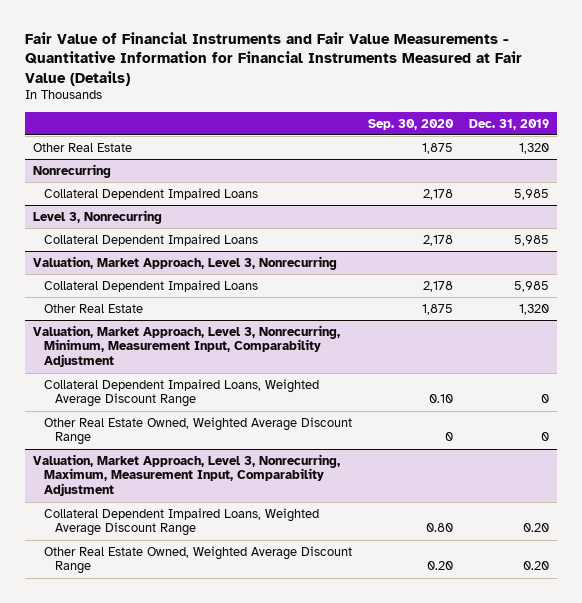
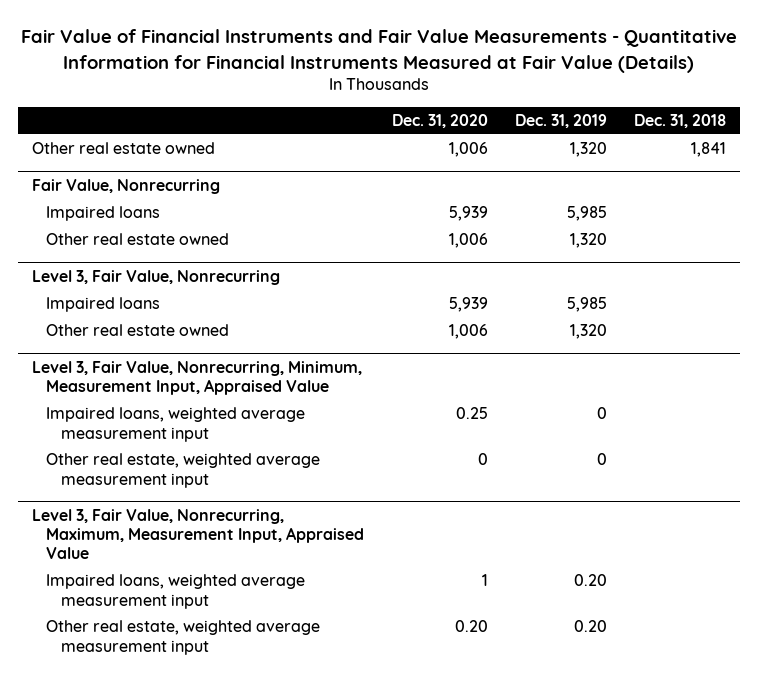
- | Sep. 30, 2020 | Dec. 31, 2019
+ | Dec. 31, 2020 | Dec. 31, 2019 | Dec. 31, 2018
- Other Real Estate | 1,875 | 1,320
- Nonrecurring
- Collateral Dependent Impaired Loans | 2,178 | 5,985
- Level 3, Nonrecurring
- Collateral Dependent Impaired Loans | 2,178 | 5,985
- Valuation, Market Approach, Level 3, Nonrecurring
- Collateral Dependent Impaired Loans | 2,178 | 5,985
- Other Real Estate | 1,875 | 1,320
- Valuation, Market Approach, Level 3, Nonrecurring, Minimum, Measurement Input, Comparability Adjustment
- Collateral Dependent Impaired Loans, Weighted Average Discount Range | 0.10 | 0
- Other Real Estate Owned, Weighted Average Discount Range | 0 | 0
- Valuation, Market Approach, Level 3, Nonrecurring, Maximum, Measurement Input, Comparability Adjustment
- Collateral Dependent Impaired Loans, Weighted Average Discount Range | 0.80 | 0.20
- Other Real Estate Owned, Weighted Average Discount Range | 0.20 | 0.20
+ Other real estate owned | 1,006 | 1,320 | 1,841
+ Fair Value, Nonrecurring
+ Impaired loans | 5,939 | 5,985 |
+ Other real estate owned | 1,006 | 1,320 |
+ Level 3, Fair Value, Nonrecurring
+ Impaired loans | 5,939 | 5,985 |
+ Other real estate owned | 1,006 | 1,320 |
+ Level 3, Fair Value, Nonrecurring, Minimum, Measurement Input, Appraised Value
+ Impaired loans, weighted average measurement input | 0.25 | 0 |
+ Other real estate, weighted average measurement input | 0 | 0 |
+ Level 3, Fair Value, Nonrecurring, Maximum, Measurement Input, Appraised Value
+ Impaired loans, weighted average measurement input | 1 | 0.20 |
+ Other real estate, weighted average measurement input | 0.20 | 0.20 |

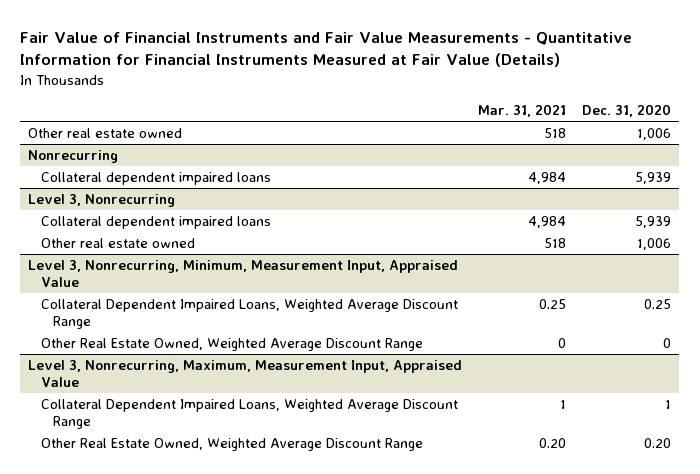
- | Dec. 31, 2020 | Dec. 31, 2019 | Dec. 31, 2018
+ | Mar. 31, 2021 | Dec. 31, 2020
- Fair Value, Nonrecurring
- Impaired loans | 5,939 | 5,985 |
- Other real estate owned | 1,006 | 1,320 |
- Level 3, Fair Value, Nonrecurring
- Impaired loans | 5,939 | 5,985 |
+ Nonrecurring
+ Collateral dependent impaired loans | 4,984 | 5,939
+ Level 3, Nonrecurring
+ Collateral dependent impaired loans | 4,984 | 5,939
- Level 3, Fair Value, Nonrecurring, Minimum, Measurement Input, Appraised Value
- Impaired loans, weighted average measurement input | 0.25 | 0 |
- Other real estate, weighted average measurement input | 0 | 0 |
- Level 3, Fair Value, Nonrecurring, Maximum, Measurement Input, Appraised Value
- Impaired loans, weighted average measurement input | 1 | 0.20 |
- Other real estate, weighted average measurement input | 0.20 | 0.20 |
+ Level 3, Nonrecurring, Minimum, Measurement Input, Appraised Value
+ Collateral Dependent Impaired Loans, Weighted Average Discount Range | 0.25 | 0.25
+ Other Real Estate Owned, Weighted Average Discount Range | 0 | 0
+ Level 3, Nonrecurring, Maximum, Measurement Input, Appraised Value
+ Collateral Dependent Impaired Loans, Weighted Average Discount Range | 1 | 1
+ Other Real Estate Owned, Weighted Average Discount Range | 0.20 | 0.20

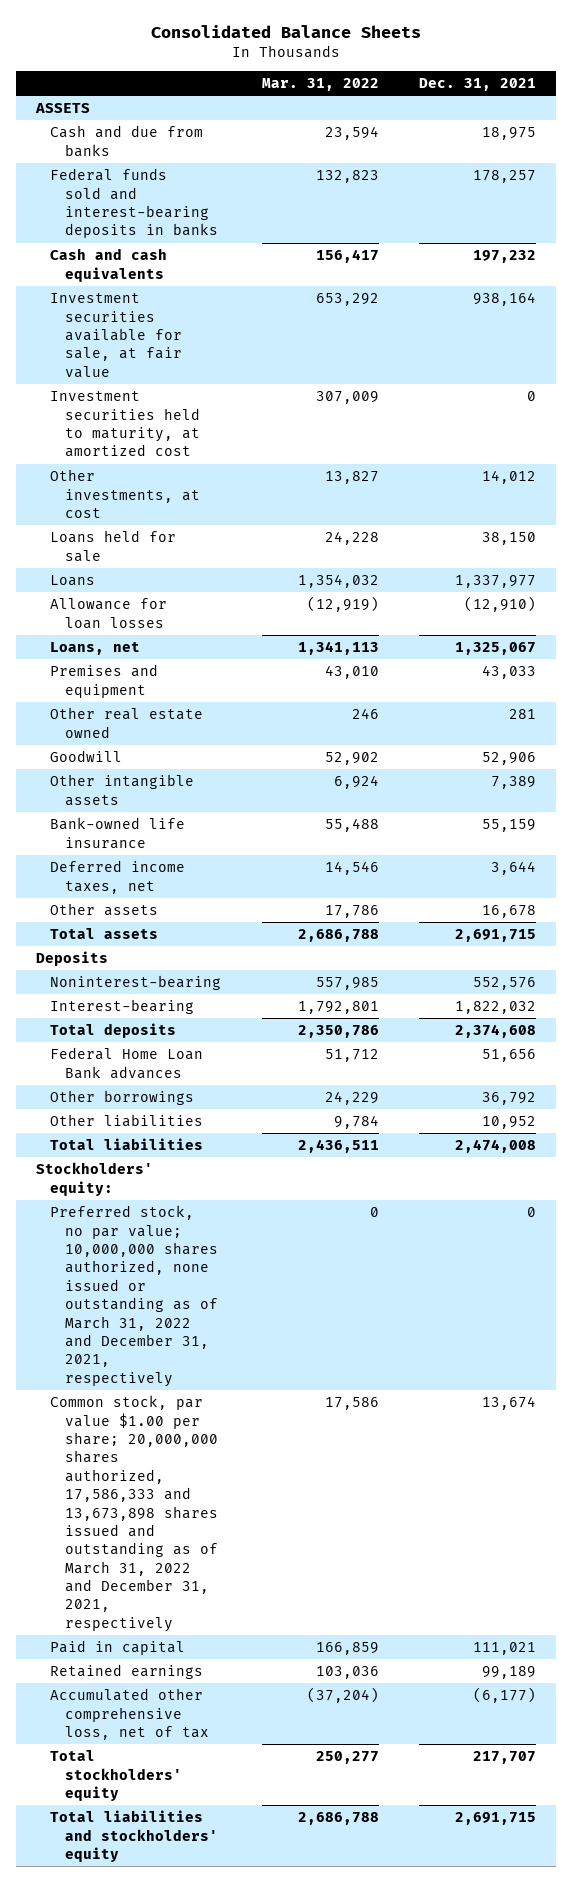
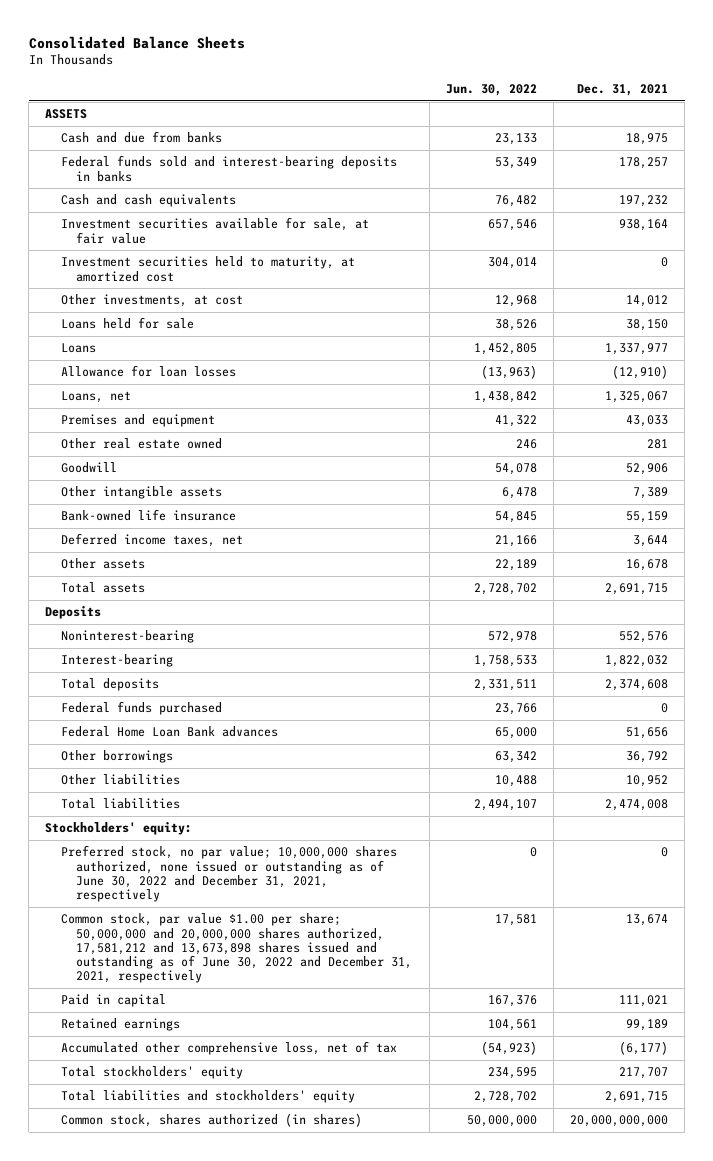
- | Mar. 31, 2022 | Dec. 31, 2021
+ | Jun. 30, 2022 | Dec. 31, 2021
+ Federal funds purchased | 23,766 | 0
- Preferred stock, no par value; 10,000,000 shares authorized, none issued or outstanding as of March 31, 2022 and December 31, 2021, respectively | 0 | 0
- Common stock, par value $1.00 per share; 20,000,000 shares authorized, 17,586,333 and 13,673,898 shares issued and outstanding as of March 31, 2022 and December 31, 2021, respectively | 17,586 | 13,674
+ Preferred stock, no par value; 10,000,000 shares authorized, none issued or outstanding as of June 30, 2022 and December 31, 2021, respectively | 0 | 0
+ Common stock, par value $1.00 per share; 50,000,000 and 20,000,000 shares authorized, 17,581,212 and 13,673,898 shares issued and outstanding as of June 30, 2022 and December 31, 2021, respectively | 17,581 | 13,674
+ Common stock, shares authorized (in shares) | 50,000,000 | 20,000,000,000

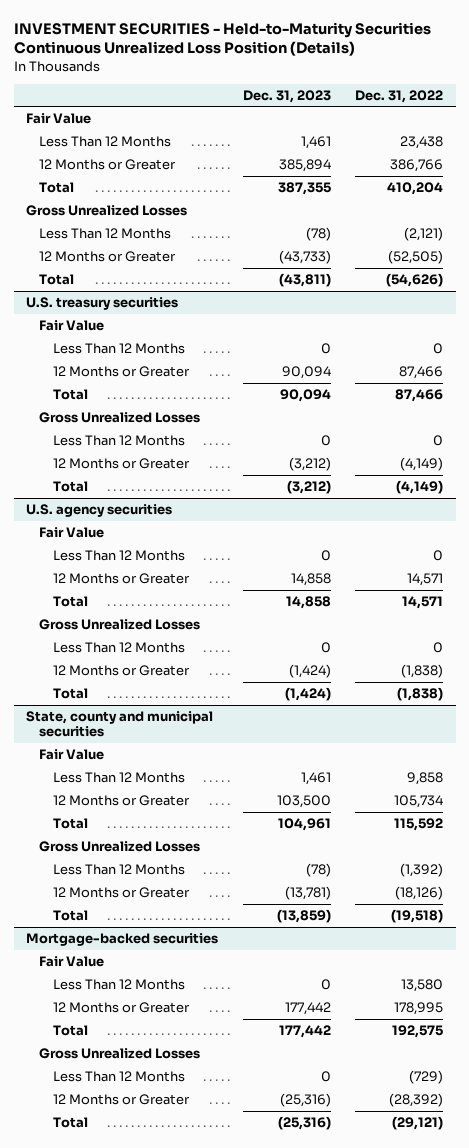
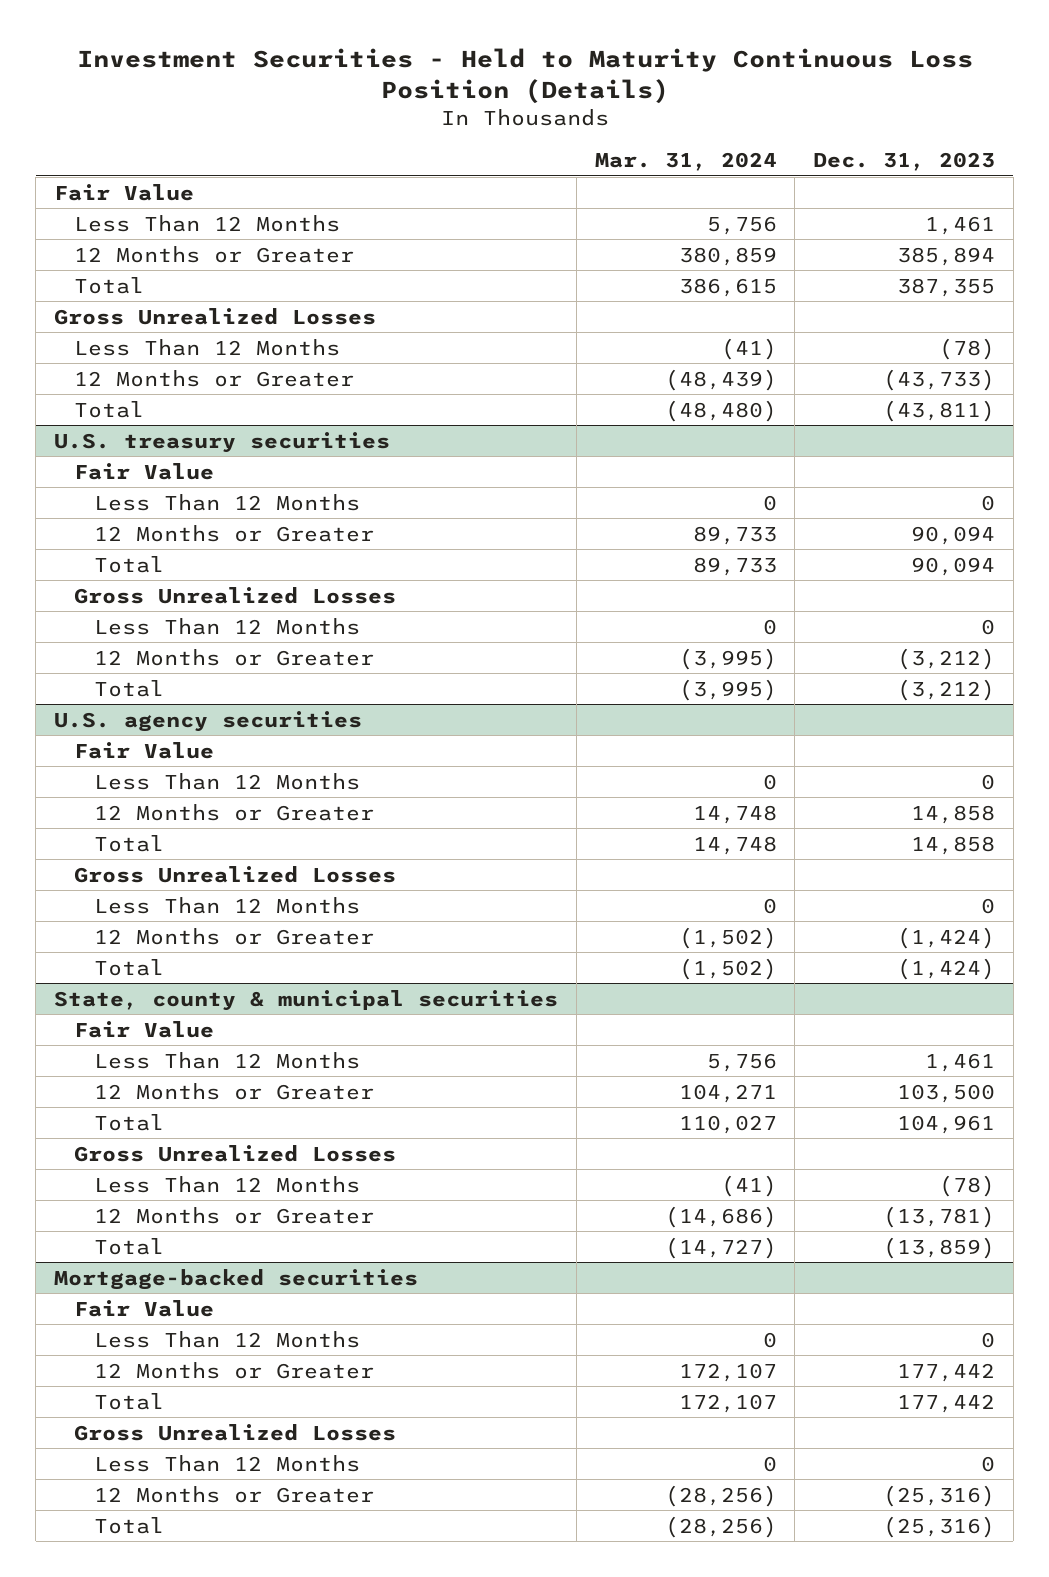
- INVESTMENT SECURITIES - Held-to-Maturity Securities Continuous Unrealized Loss Position (Details)
+ Investment Securities - Held to Maturity Continuous Loss Position (Details)
- | Dec. 31, 2023 | Dec. 31, 2022
+ | Mar. 31, 2024 | Dec. 31, 2023
- State, county and municipal securities
+ State, county & municipal securities

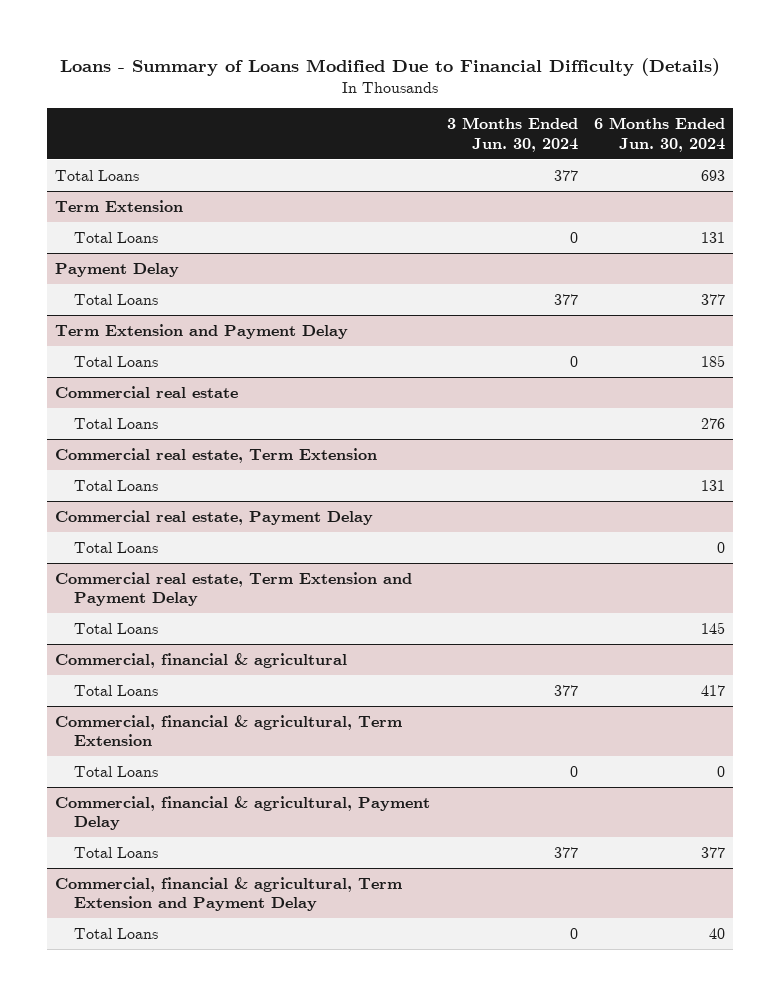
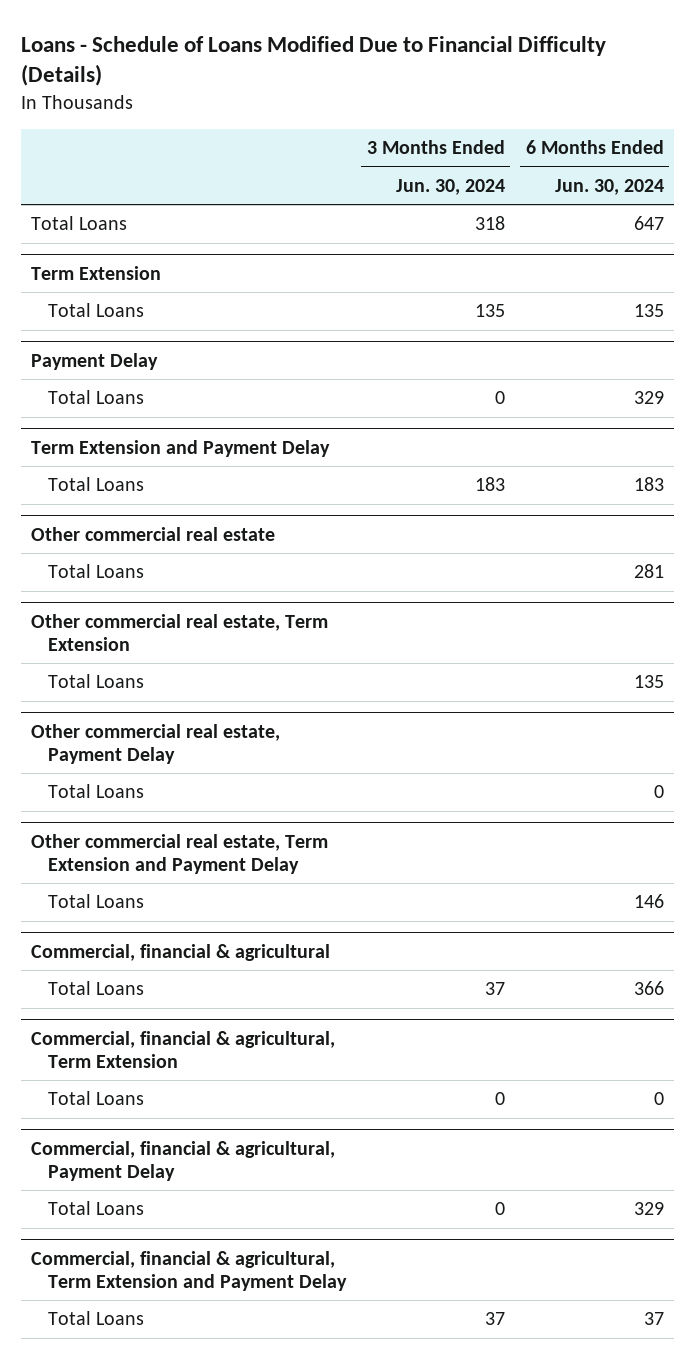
- Loans - Summary of Loans Modified Due to Financial Difficulty (Details)
+ Loans - Schedule of Loans Modified Due to Financial Difficulty (Details)
- Total Loans | 377 | 693
+ Total Loans | 318 | 647
@ Term Extension
- Total Loans | 0 | 131
+ Total Loans | 135 | 135
@ Payment Delay
- Total Loans | 377 | 377
+ Total Loans | 0 | 329
@ Term Extension and Payment Delay
- Total Loans | 0 | 185
- Commercial real estate
- Total Loans | | 276
- Commercial real estate, Term Extension
- Total Loans | | 131
- Commercial real estate, Payment Delay
@ Term Extension and Payment Delay
+ Total Loans | 183 | 183
+ Other commercial real estate
+ Total Loans | | 281
+ Other commercial real estate, Term Extension
+ Total Loans | | 135
+ Other commercial real estate, Payment Delay
- Commercial real estate, Term Extension and Payment Delay
- Total Loans | | 145
+ Other commercial real estate, Term Extension and Payment Delay
+ Total Loans | | 146
@ Commercial, financial & agricultural
- Total Loans | 377 | 417
+ Total Loans | 37 | 366
@ Commercial, financial & agricultural, Payment Delay
- Total Loans | 377 | 377
+ Total Loans | 0 | 329
@ Commercial, financial & agricultural, Term Extension and Payment Delay
- Total Loans | 0 | 40
+ Total Loans | 37 | 37

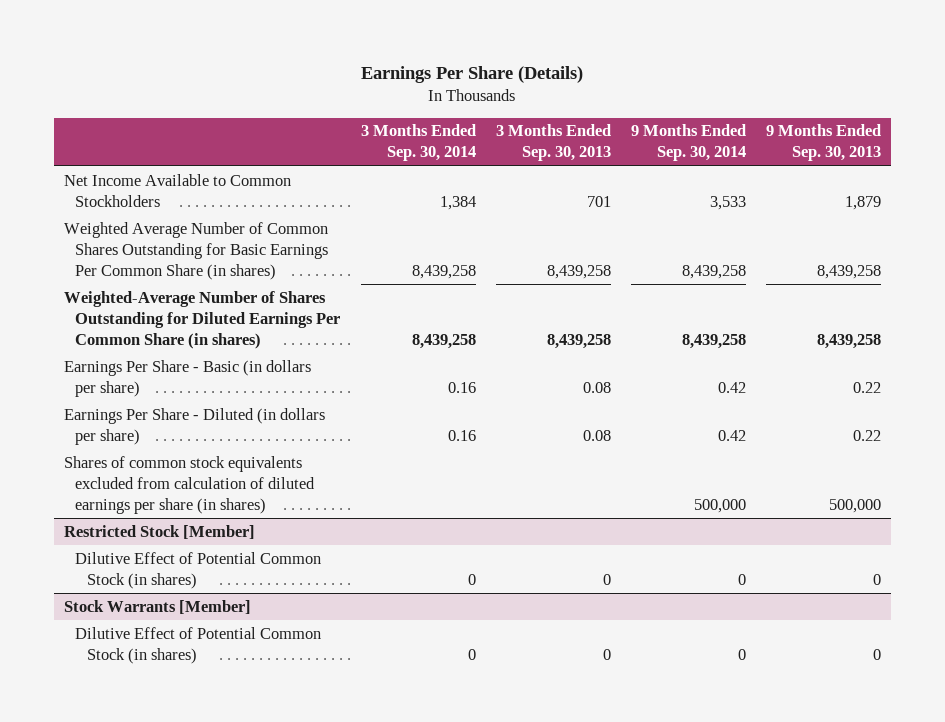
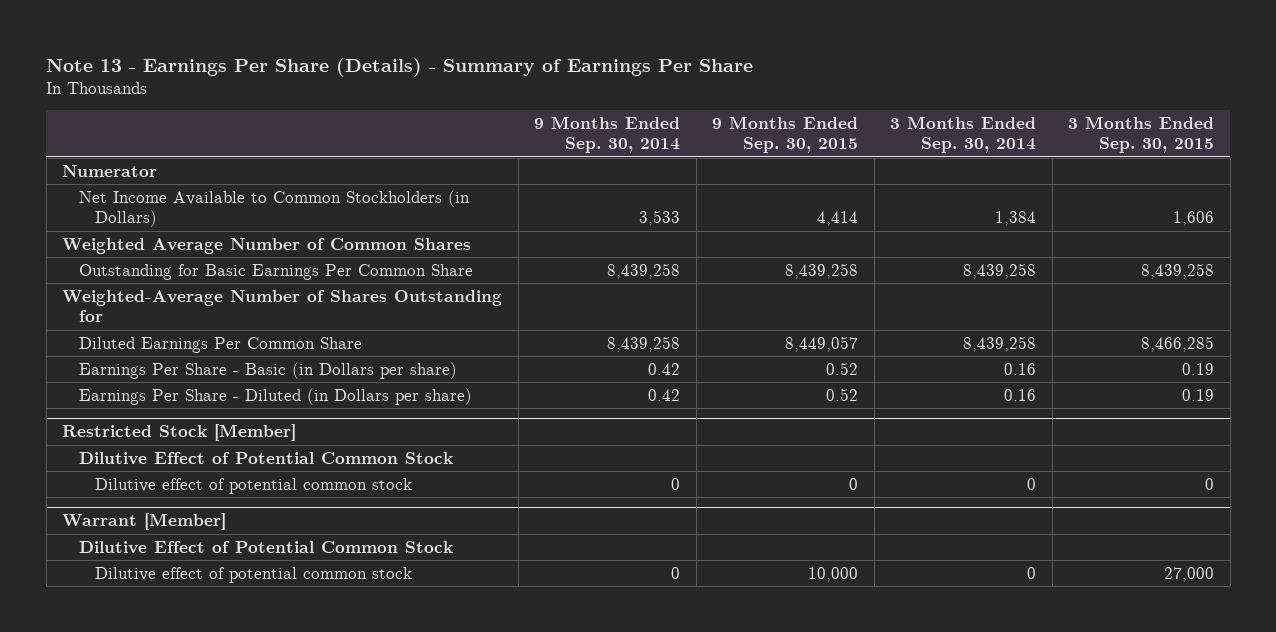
- Earnings Per Share (Details)
+ Note 13 - Earnings Per Share (Details) - Summary of Earnings Per Share
- | 3 Months Ended Sep. 30, 2014 | 3 Months Ended Sep. 30, 2013 | 9 Months Ended Sep. 30, 2014 | 9 Months Ended Sep. 30, 2013
+ | 9 Months Ended Sep. 30, 2014 | 9 Months Ended Sep. 30, 2015 | 3 Months Ended Sep. 30, 2014 | 3 Months Ended Sep. 30, 2015
- Net Income Available to Common Stockholders | 1,384 | 701 | 3,533 | 1,879
- Weighted Average Number of Common Shares Outstanding for Basic Earnings Per Common Share (in shares) | 8,439,258 | 8,439,258 | 8,439,258 | 8,439,258
- Weighted-Average Number of Shares Outstanding for Diluted Earnings Per Common Share (in shares) | 8,439,258 | 8,439,258 | 8,439,258 | 8,439,258
- Earnings Per Share - Basic (in dollars per share) | 0.16 | 0.08 | 0.42 | 0.22
- Earnings Per Share - Diluted (in dollars per share) | 0.16 | 0.08 | 0.42 | 0.22
- Shares of common stock equivalents excluded from calculation of diluted earnings per share (in shares) | | | 500,000 | 500,000
+ Numerator
+ Net Income Available to Common Stockholders (in Dollars) | 3,533 | 4,414 | 1,384 | 1,606
+ Weighted Average Number of Common Shares
+ Outstanding for Basic Earnings Per Common Share | 8,439,258 | 8,439,258 | 8,439,258 | 8,439,258
+ Weighted-Average Number of Shares Outstanding for
+ Diluted Earnings Per Common Share | 8,439,258 | 8,449,057 | 8,439,258 | 8,466,285
+ Earnings Per Share - Basic (in Dollars per share) | 0.42 | 0.52 | 0.16 | 0.19
+ Earnings Per Share - Diluted (in Dollars per share) | 0.42 | 0.52 | 0.16 | 0.19
@ Restricted Stock [Member]
- Dilutive Effect of Potential Common Stock (in shares) | 0 | 0 | 0 | 0
- Stock Warrants [Member]
- Dilutive Effect of Potential Common Stock (in shares) | 0 | 0 | 0 | 0
@ Restricted Stock [Member]
+ Dilutive Effect of Potential Common Stock
+ Dilutive effect of potential common stock | 0 | 0 | 0 | 0
+ Warrant [Member]
+ Dilutive Effect of Potential Common Stock
+ Dilutive effect of potential common stock | 0 | 10,000 | 0 | 27,000

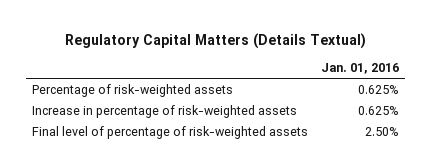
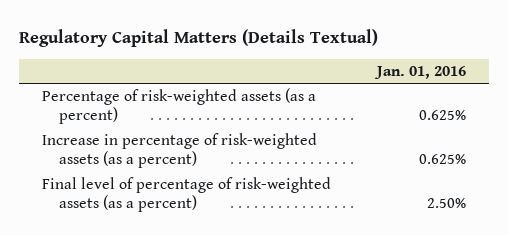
- Percentage of risk-weighted assets | 0.625%
- Increase in percentage of risk-weighted assets | 0.625%
- Final level of percentage of risk-weighted assets | 2.50%
+ Percentage of risk-weighted assets (as a percent) | 0.625%
+ Increase in percentage of risk-weighted assets (as a percent) | 0.625%
+ Final level of percentage of risk-weighted assets (as a percent) | 2.50%

